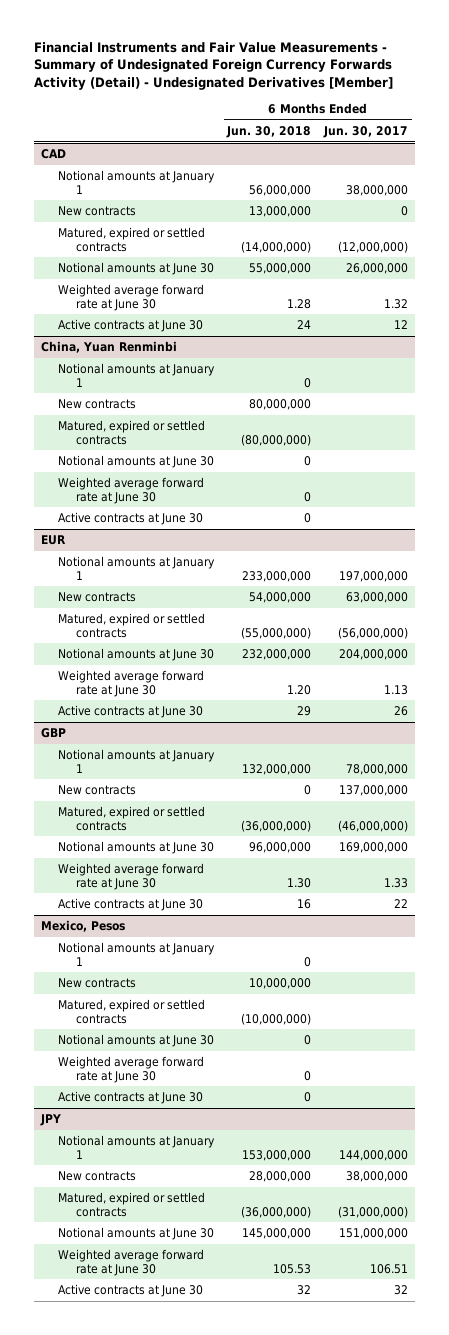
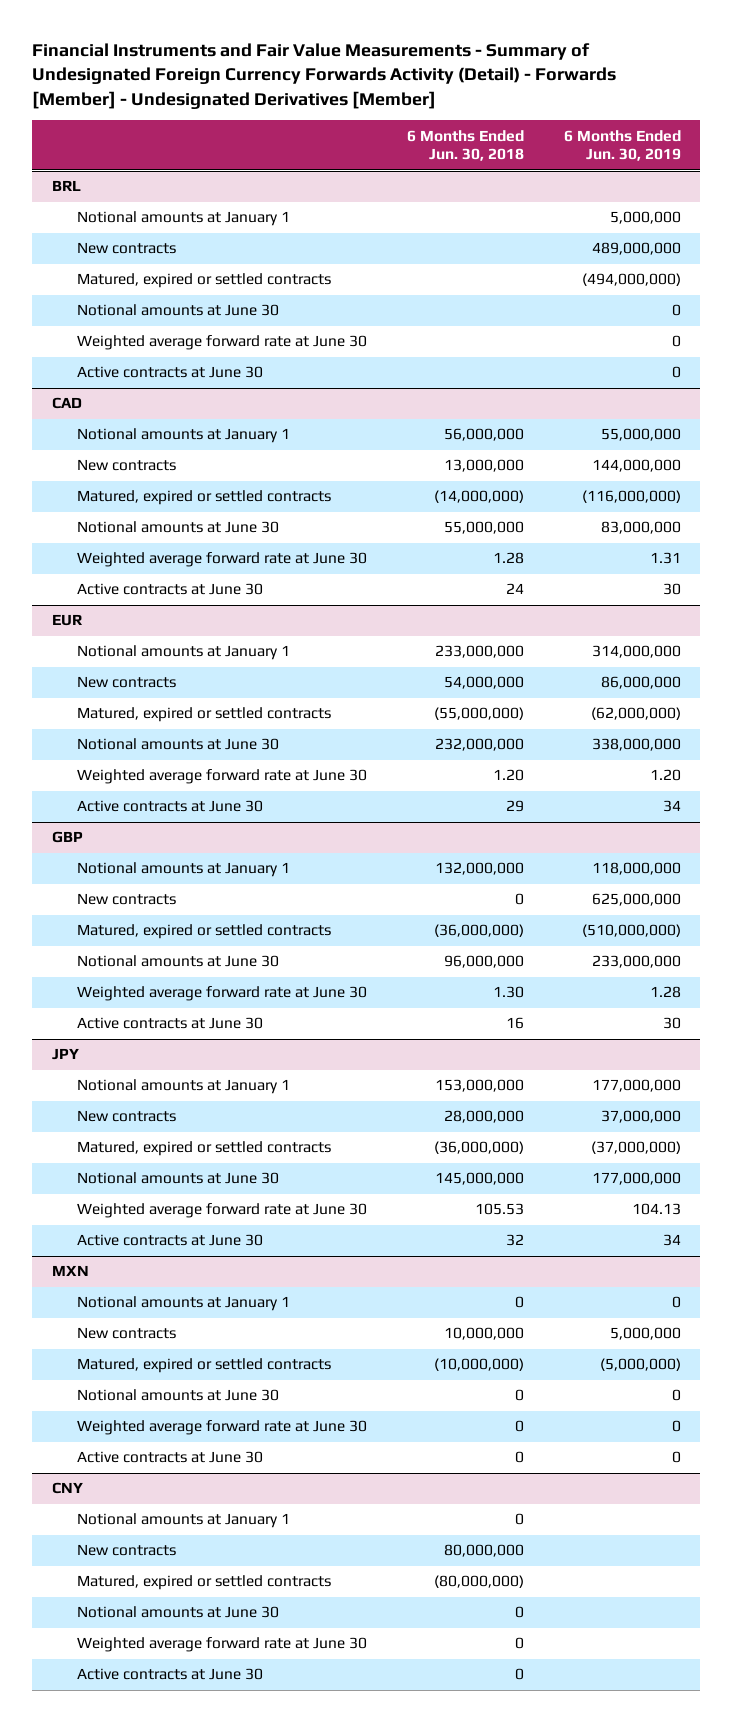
- Financial Instruments and Fair Value Measurements - Summary of Undesignated Foreign Currency Forwards Activity (Detail) - Undesignated Derivatives [Member]
+ Financial Instruments and Fair Value Measurements - Summary of Undesignated Foreign Currency Forwards Activity (Detail) - Forwards [Member] - Undesignated Derivatives [Member]
- | 6 Months Ended Jun. 30, 2018 | 6 Months Ended Jun. 30, 2017
+ | 6 Months Ended Jun. 30, 2018 | 6 Months Ended Jun. 30, 2019
+ BRL
+ Notional amounts at January 1 | | 5,000,000
+ New contracts | | 489,000,000
+ Matured, expired or settled contracts | | (494,000,000)
+ Notional amounts at June 30 | | 0
+ Weighted average forward rate at June 30 | | 0
+ Active contracts at June 30 | | 0
- China, Yuan Renminbi
- Notional amounts at January 1 | 0 |
- New contracts | 80,000,000 |
- Matured, expired or settled contracts | (80,000,000) |
- Notional amounts at June 30 | 0 |
- Weighted average forward rate at June 30 | 0 |
- Active contracts at June 30 | 0 |
- Mexico, Pesos
- Notional amounts at January 1 | 0 |
- New contracts | 10,000,000 |
- Matured, expired or settled contracts | (10,000,000) |
- Notional amounts at June 30 | 0 |
- Weighted average forward rate at June 30 | 0 |
- Active contracts at June 30 | 0 |
+ MXN
+ Notional amounts at January 1 | 0 | 0
+ New contracts | 10,000,000 | 5,000,000
+ Matured, expired or settled contracts | (10,000,000) | (5,000,000)
+ Notional amounts at June 30 | 0 | 0
+ Weighted average forward rate at June 30 | 0 | 0
+ Active contracts at June 30 | 0 | 0
+ CNY
+ Notional amounts at January 1 | 0 |
+ New contracts | 80,000,000 |
+ Matured, expired or settled contracts | (80,000,000) |
+ Notional amounts at June 30 | 0 |
+ Weighted average forward rate at June 30 | 0 |
+ Active contracts at June 30 | 0 |

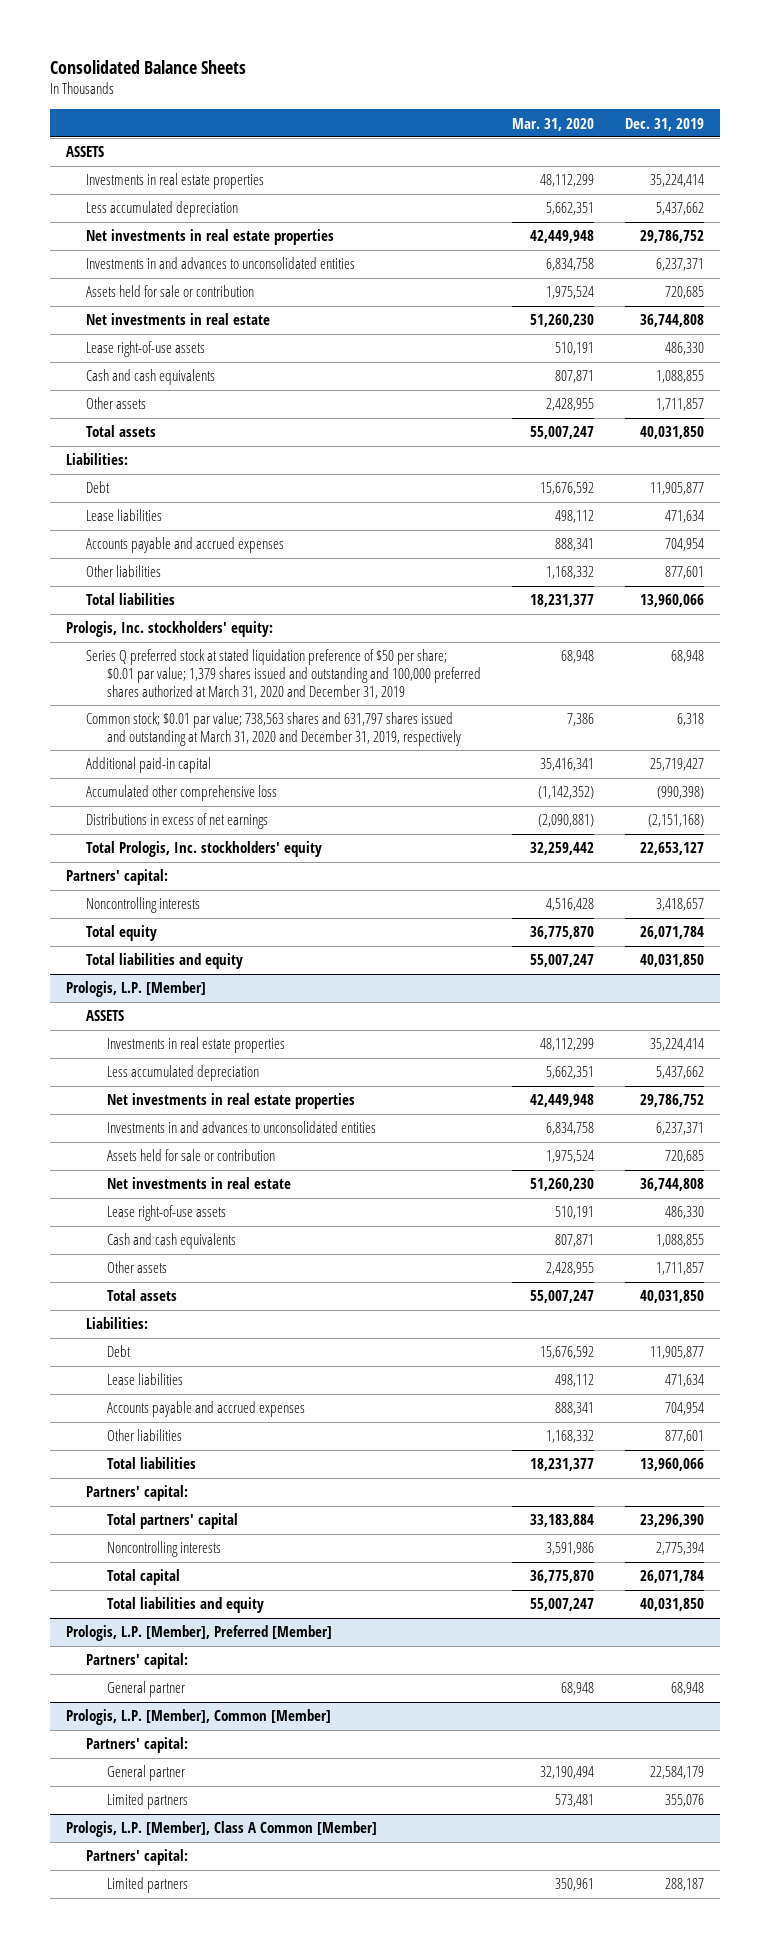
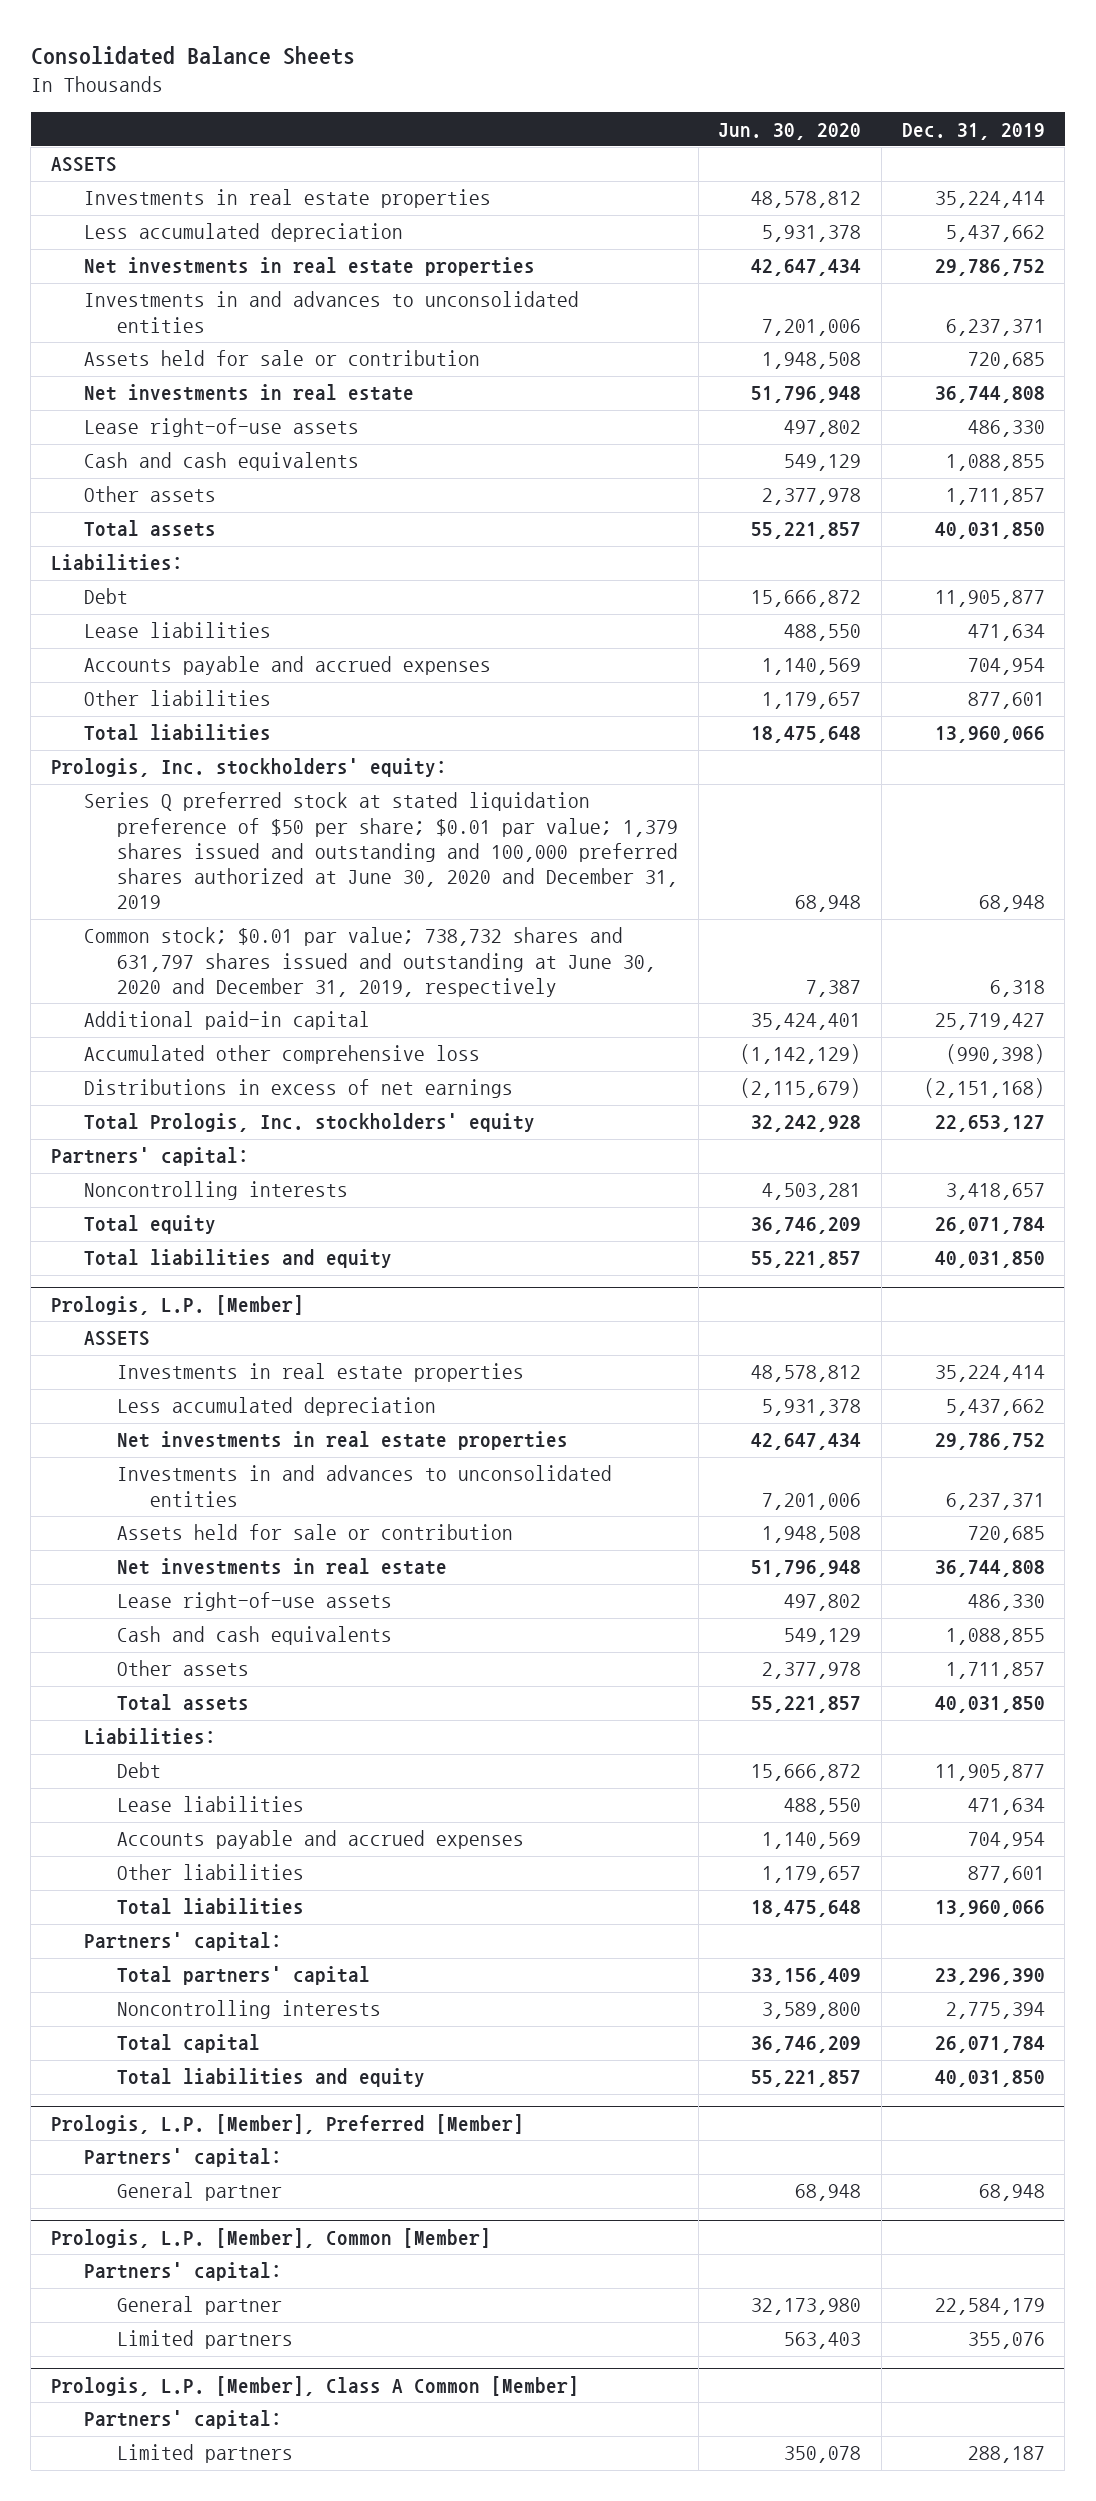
- | Mar. 31, 2020 | Dec. 31, 2019
+ | Jun. 30, 2020 | Dec. 31, 2019
- Series Q preferred stock at stated liquidation preference of $50 per share; $0.01 par value; 1,379 shares issued and outstanding and 100,000 preferred shares authorized at March 31, 2020 and December 31, 2019 | 68,948 | 68,948
- Common stock; $0.01 par value; 738,563 shares and 631,797 shares issued and outstanding at March 31, 2020 and December 31, 2019, respectively | 7,386 | 6,318
+ Series Q preferred stock at stated liquidation preference of $50 per share; $0.01 par value; 1,379 shares issued and outstanding and 100,000 preferred shares authorized at June 30, 2020 and December 31, 2019 | 68,948 | 68,948
+ Common stock; $0.01 par value; 738,732 shares and 631,797 shares issued and outstanding at June 30, 2020 and December 31, 2019, respectively | 7,387 | 6,318

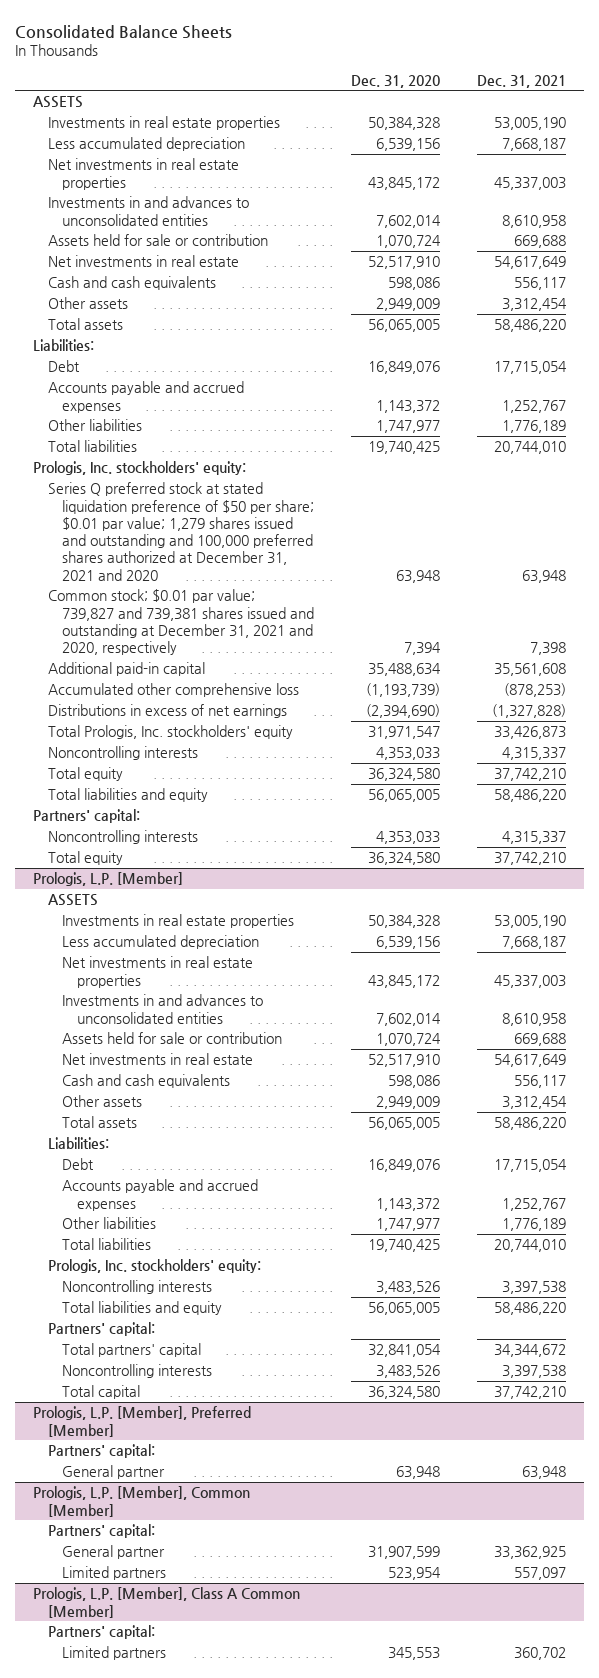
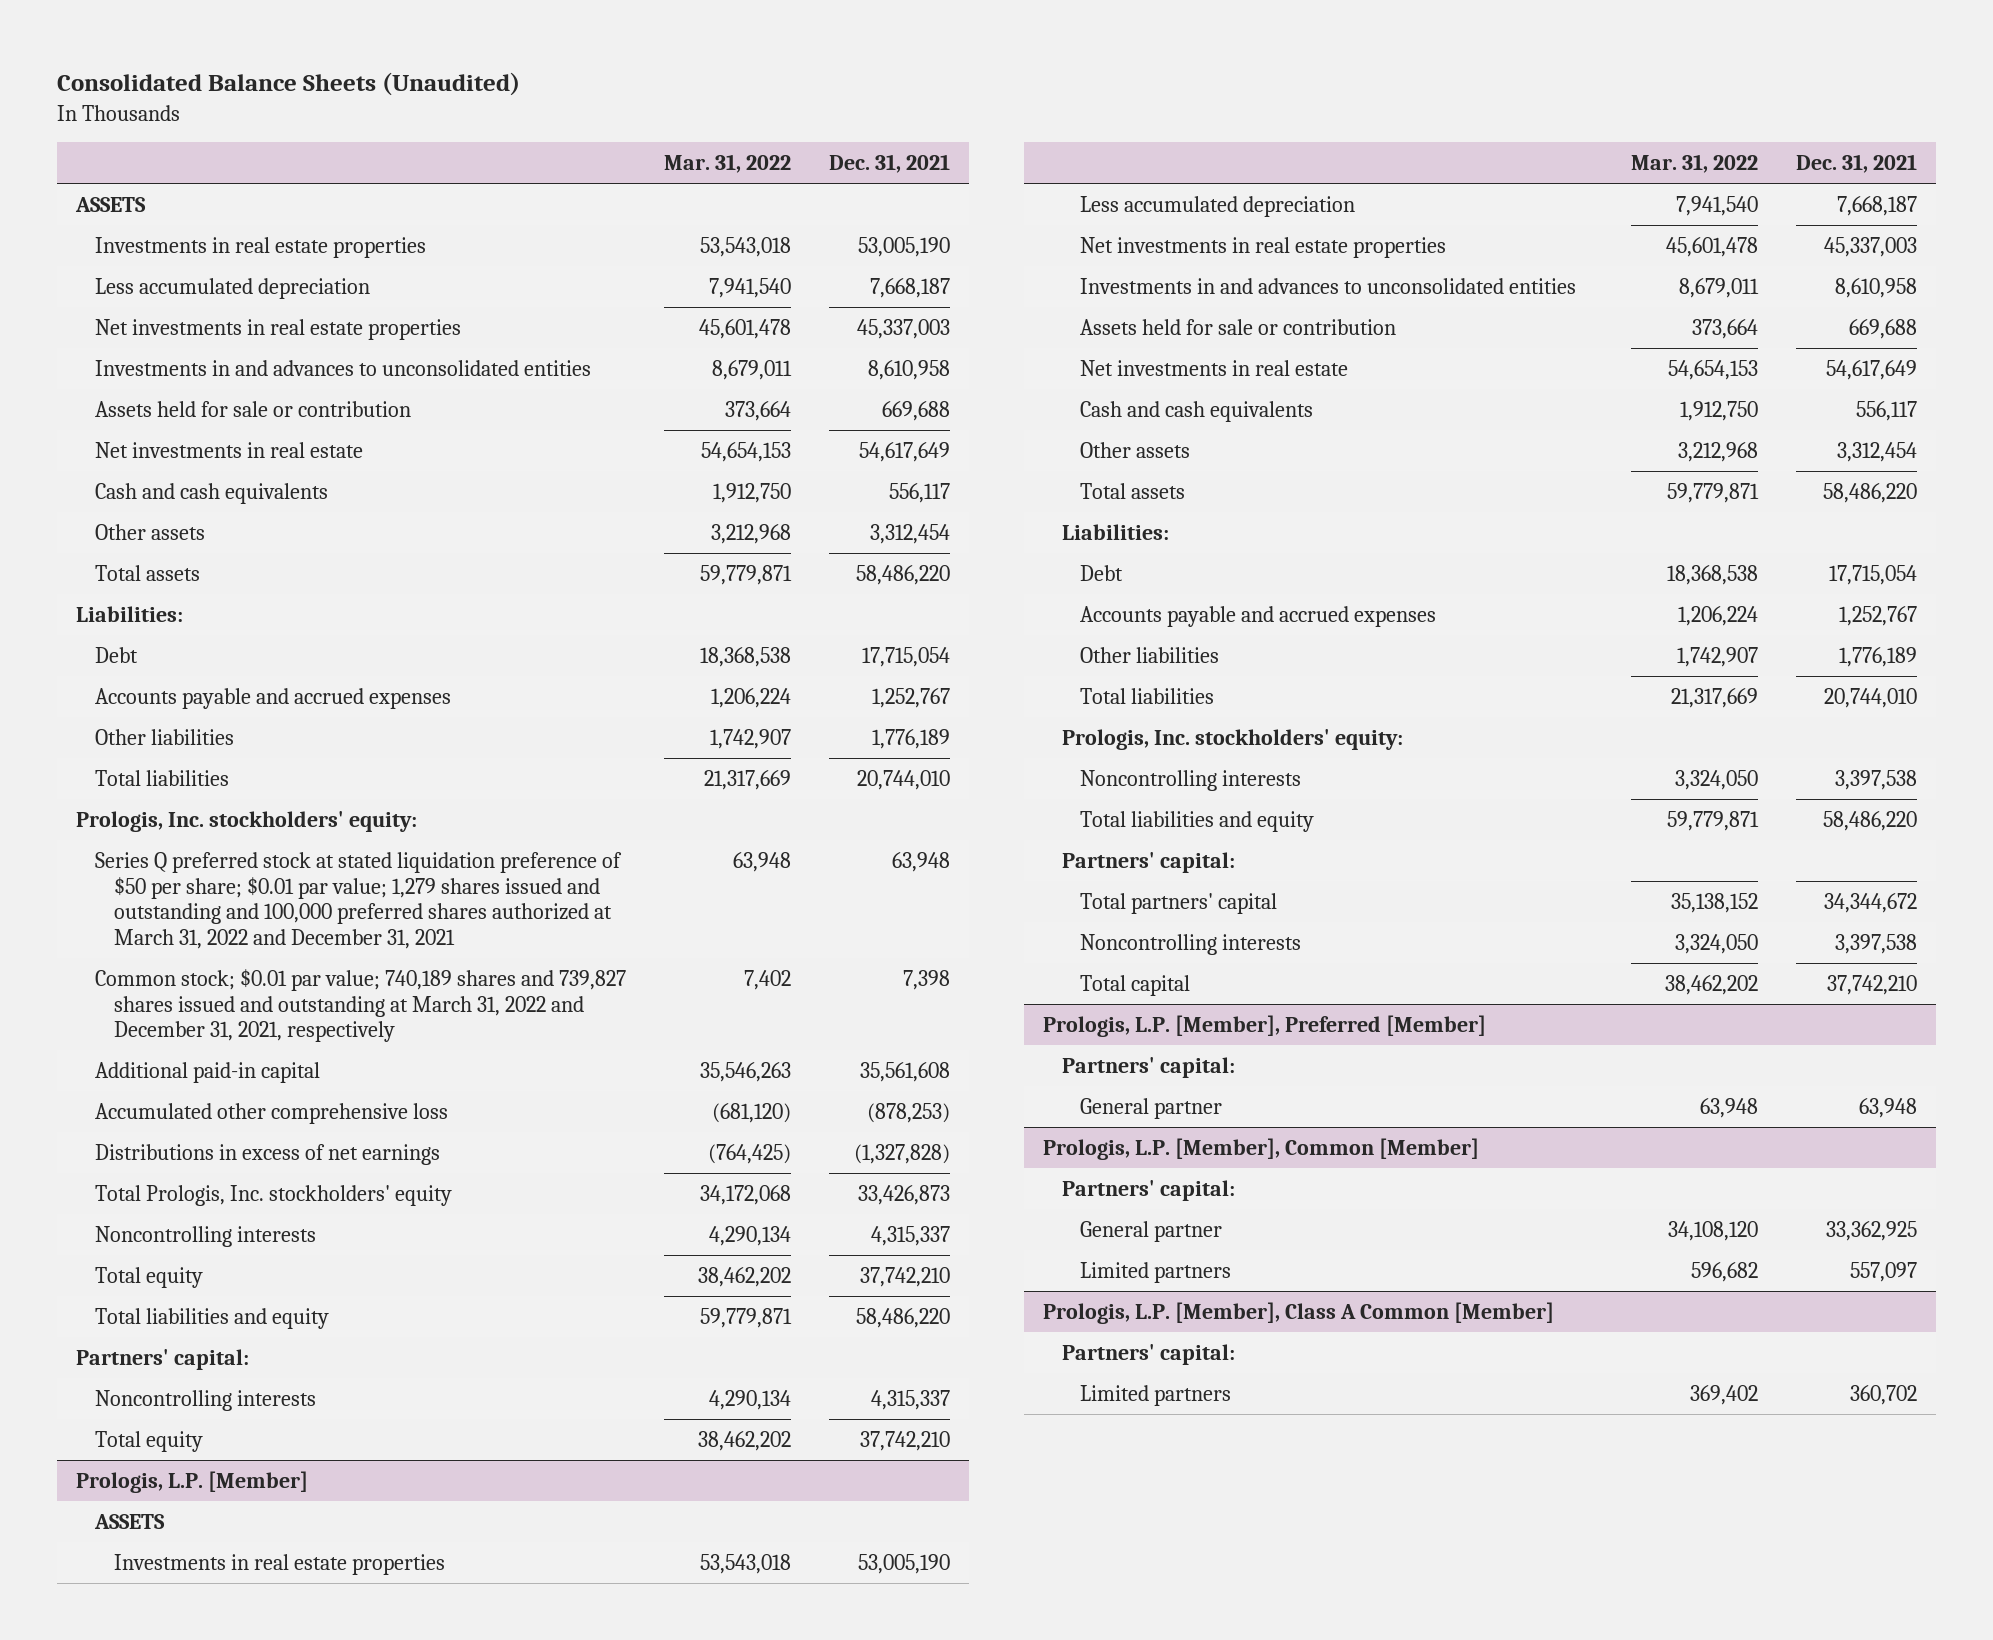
- Consolidated Balance Sheets
+ Consolidated Balance Sheets (Unaudited)
- | Dec. 31, 2020 | Dec. 31, 2021
+ | Mar. 31, 2022 | Dec. 31, 2021
- Series Q preferred stock at stated liquidation preference of $50 per share; $0.01 par value; 1,279 shares issued and outstanding and 100,000 preferred shares authorized at December 31, 2021 and 2020 | 63,948 | 63,948
- Common stock; $0.01 par value; 739,827 and 739,381 shares issued and outstanding at December 31, 2021 and 2020, respectively | 7,394 | 7,398
+ Series Q preferred stock at stated liquidation preference of $50 per share; $0.01 par value; 1,279 shares issued and outstanding and 100,000 preferred shares authorized at March 31, 2022 and December 31, 2021 | 63,948 | 63,948
+ Common stock; $0.01 par value; 740,189 shares and 739,827 shares issued and outstanding at March 31, 2022 and December 31, 2021, respectively | 7,402 | 7,398

